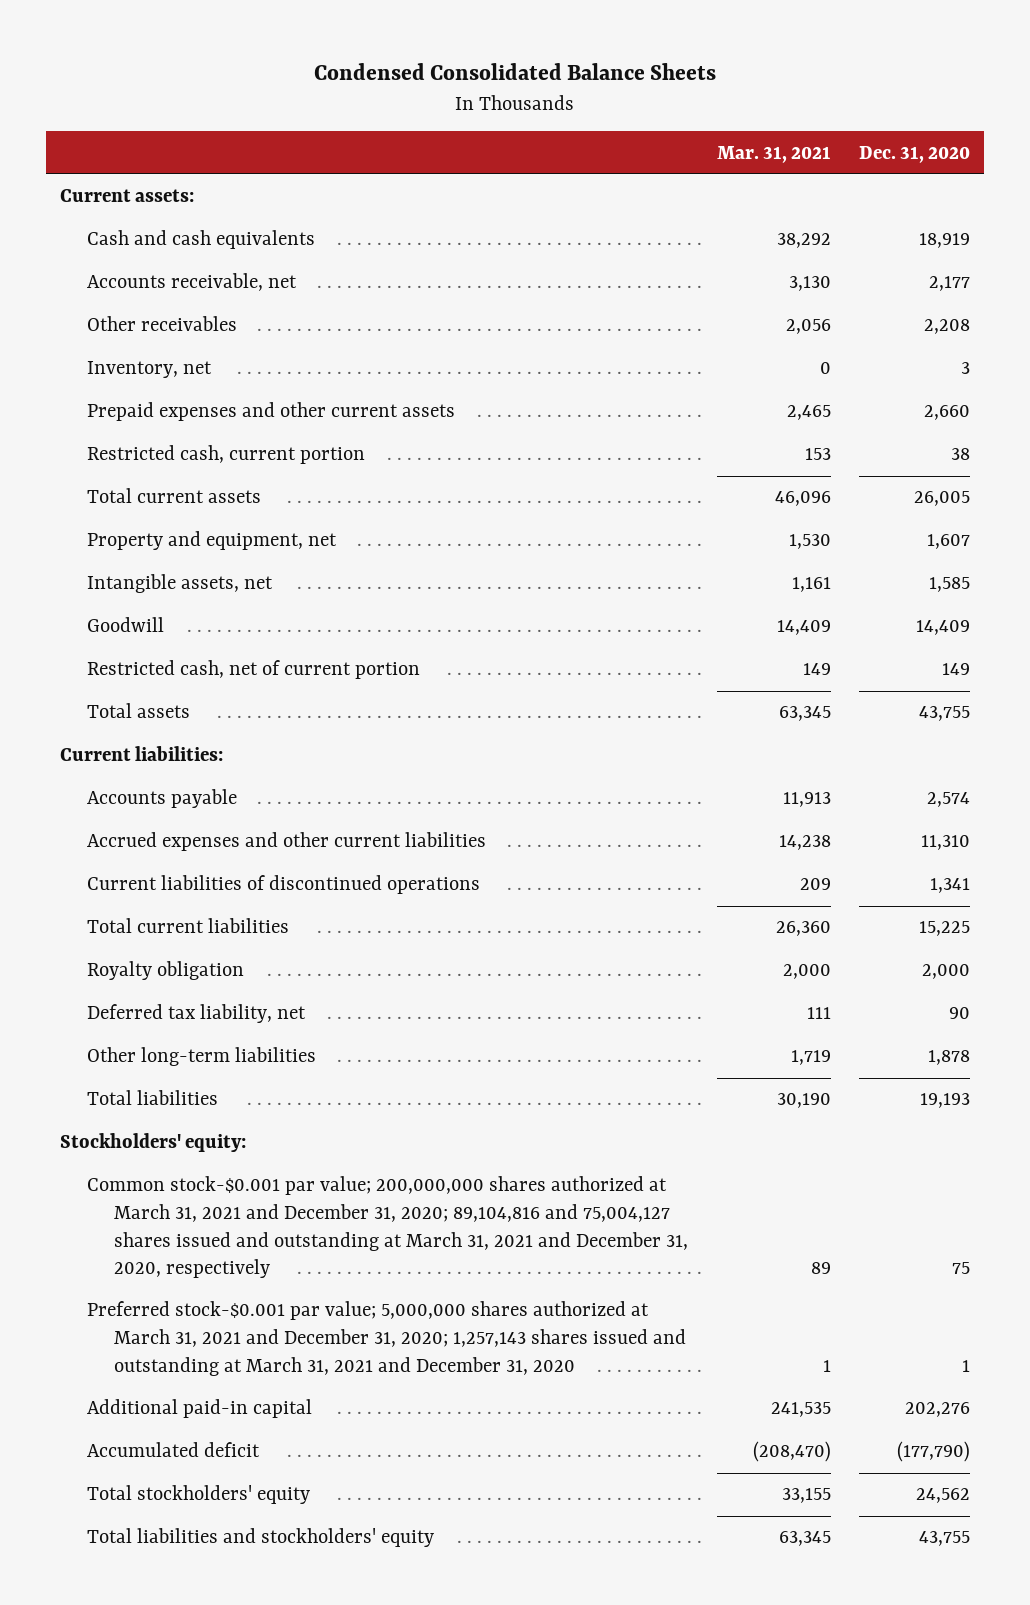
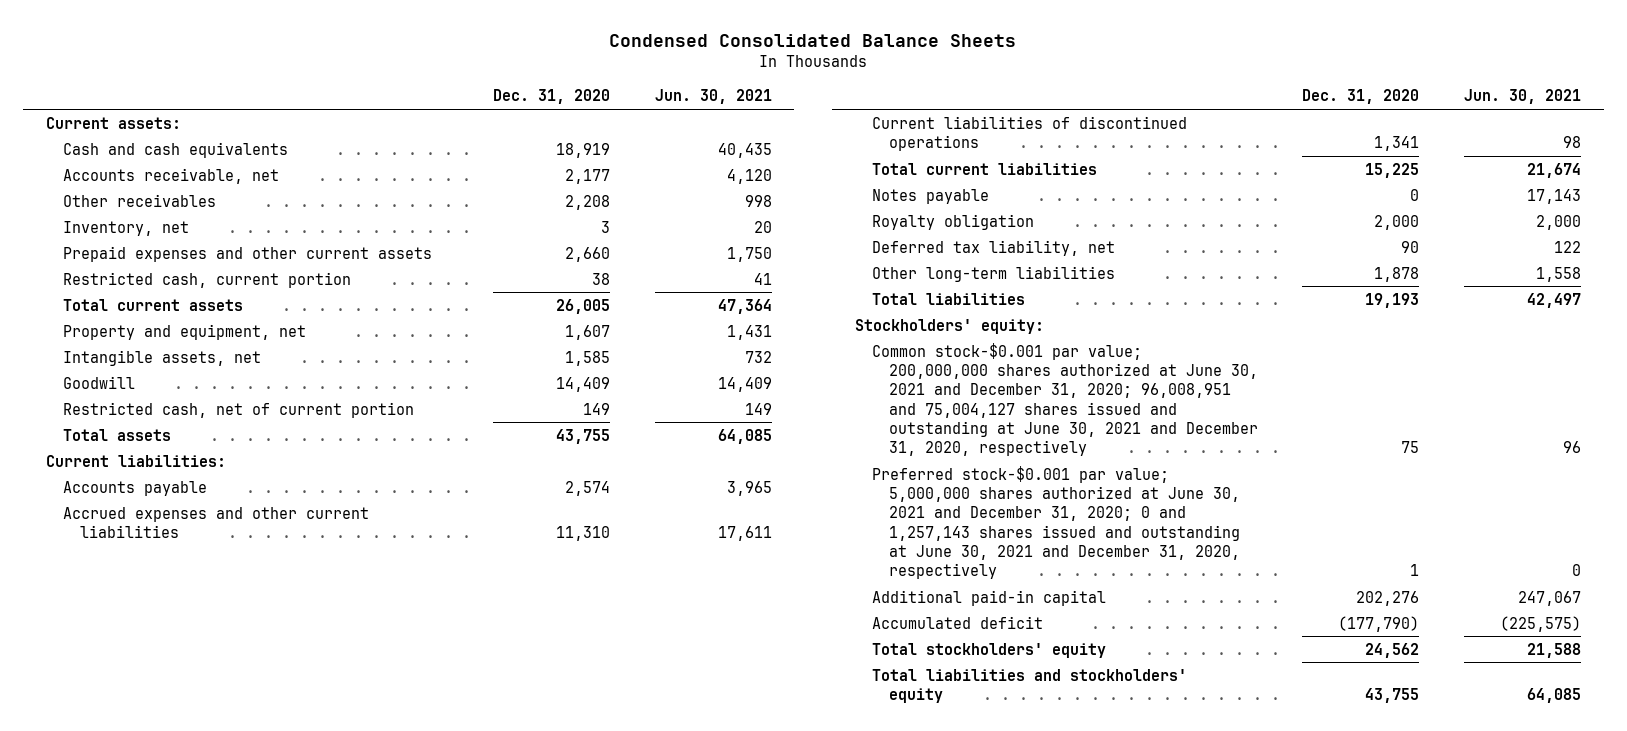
- | Mar. 31, 2021 | Dec. 31, 2020
+ | Dec. 31, 2020 | Jun. 30, 2021
+ Notes payable | 0 | 17,143
- Common stock-$0.001 par value; 200,000,000 shares authorized at March 31, 2021 and December 31, 2020; 89,104,816 and 75,004,127 shares issued and outstanding at March 31, 2021 and December 31, 2020, respectively | 89 | 75
- Preferred stock-$0.001 par value; 5,000,000 shares authorized at March 31, 2021 and December 31, 2020; 1,257,143 shares issued and outstanding at March 31, 2021 and December 31, 2020 | 1 | 1
+ Common stock-$0.001 par value; 200,000,000 shares authorized at June 30, 2021 and December 31, 2020; 96,008,951 and 75,004,127 shares issued and outstanding at June 30, 2021 and December 31, 2020, respectively | 75 | 96
+ Preferred stock-$0.001 par value; 5,000,000 shares authorized at June 30, 2021 and December 31, 2020; 0 and 1,257,143 shares issued and outstanding at June 30, 2021 and December 31, 2020, respectively | 1 | 0

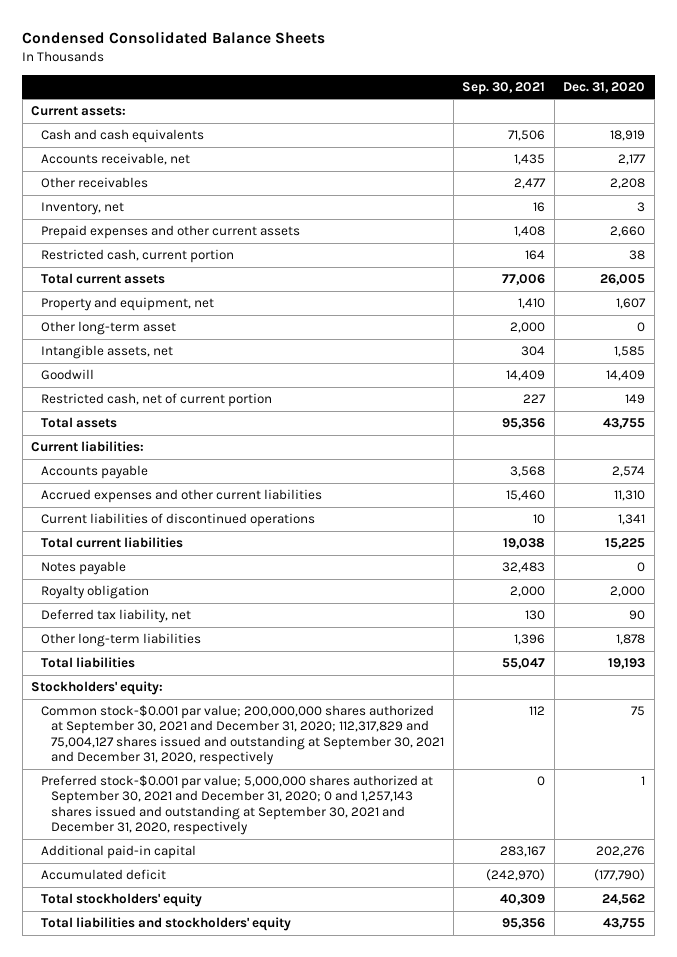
- | Dec. 31, 2020 | Jun. 30, 2021
+ | Sep. 30, 2021 | Dec. 31, 2020
+ Other long-term asset | 2,000 | 0
- Common stock-$0.001 par value; 200,000,000 shares authorized at June 30, 2021 and December 31, 2020; 96,008,951 and 75,004,127 shares issued and outstanding at June 30, 2021 and December 31, 2020, respectively | 75 | 96
- Preferred stock-$0.001 par value; 5,000,000 shares authorized at June 30, 2021 and December 31, 2020; 0 and 1,257,143 shares issued and outstanding at June 30, 2021 and December 31, 2020, respectively | 1 | 0
+ Common stock-$0.001 par value; 200,000,000 shares authorized at September 30, 2021 and December 31, 2020; 112,317,829 and 75,004,127 shares issued and outstanding at September 30, 2021 and December 31, 2020, respectively | 112 | 75
+ Preferred stock-$0.001 par value; 5,000,000 shares authorized at September 30, 2021 and December 31, 2020; 0 and 1,257,143 shares issued and outstanding at September 30, 2021 and December 31, 2020, respectively | 0 | 1

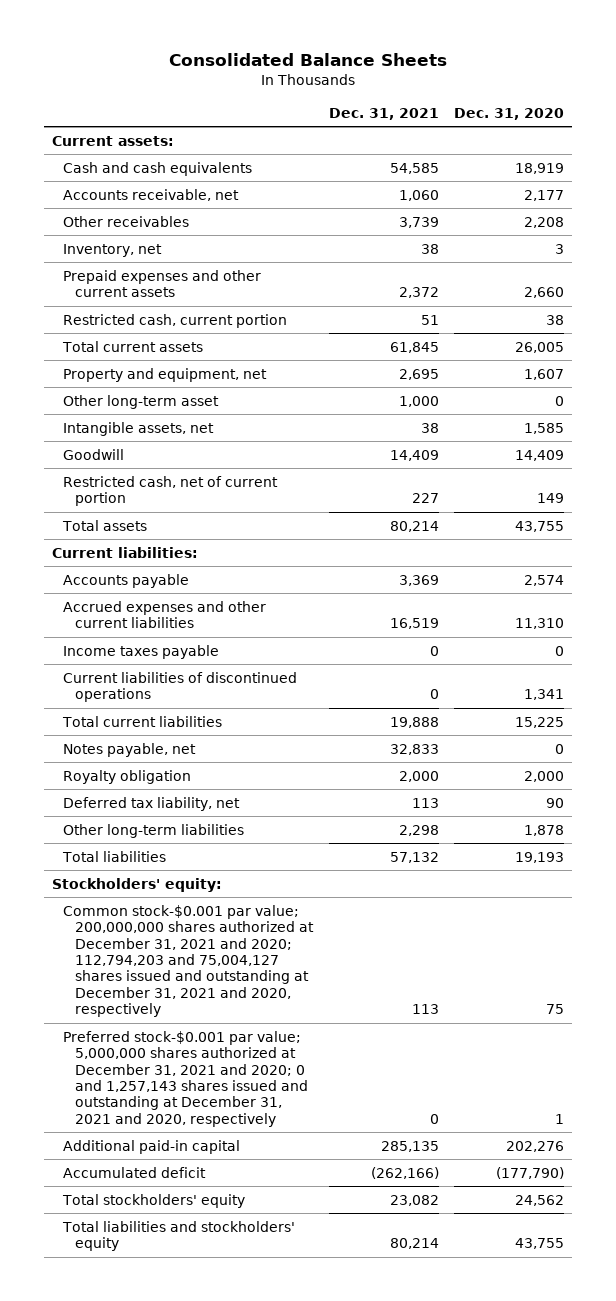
- Condensed Consolidated Balance Sheets
+ Consolidated Balance Sheets
- | Sep. 30, 2021 | Dec. 31, 2020
+ | Dec. 31, 2021 | Dec. 31, 2020
+ Income taxes payable | 0 | 0
- Notes payable | 32,483 | 0
+ Notes payable, net | 32,833 | 0
- Common stock-$0.001 par value; 200,000,000 shares authorized at September 30, 2021 and December 31, 2020; 112,317,829 and 75,004,127 shares issued and outstanding at September 30, 2021 and December 31, 2020, respectively | 112 | 75
- Preferred stock-$0.001 par value; 5,000,000 shares authorized at September 30, 2021 and December 31, 2020; 0 and 1,257,143 shares issued and outstanding at September 30, 2021 and December 31, 2020, respectively | 0 | 1
+ Common stock-$0.001 par value; 200,000,000 shares authorized at December 31, 2021 and 2020; 112,794,203 and 75,004,127 shares issued and outstanding at December 31, 2021 and 2020, respectively | 113 | 75
+ Preferred stock-$0.001 par value; 5,000,000 shares authorized at December 31, 2021 and 2020; 0 and 1,257,143 shares issued and outstanding at December 31, 2021 and 2020, respectively | 0 | 1

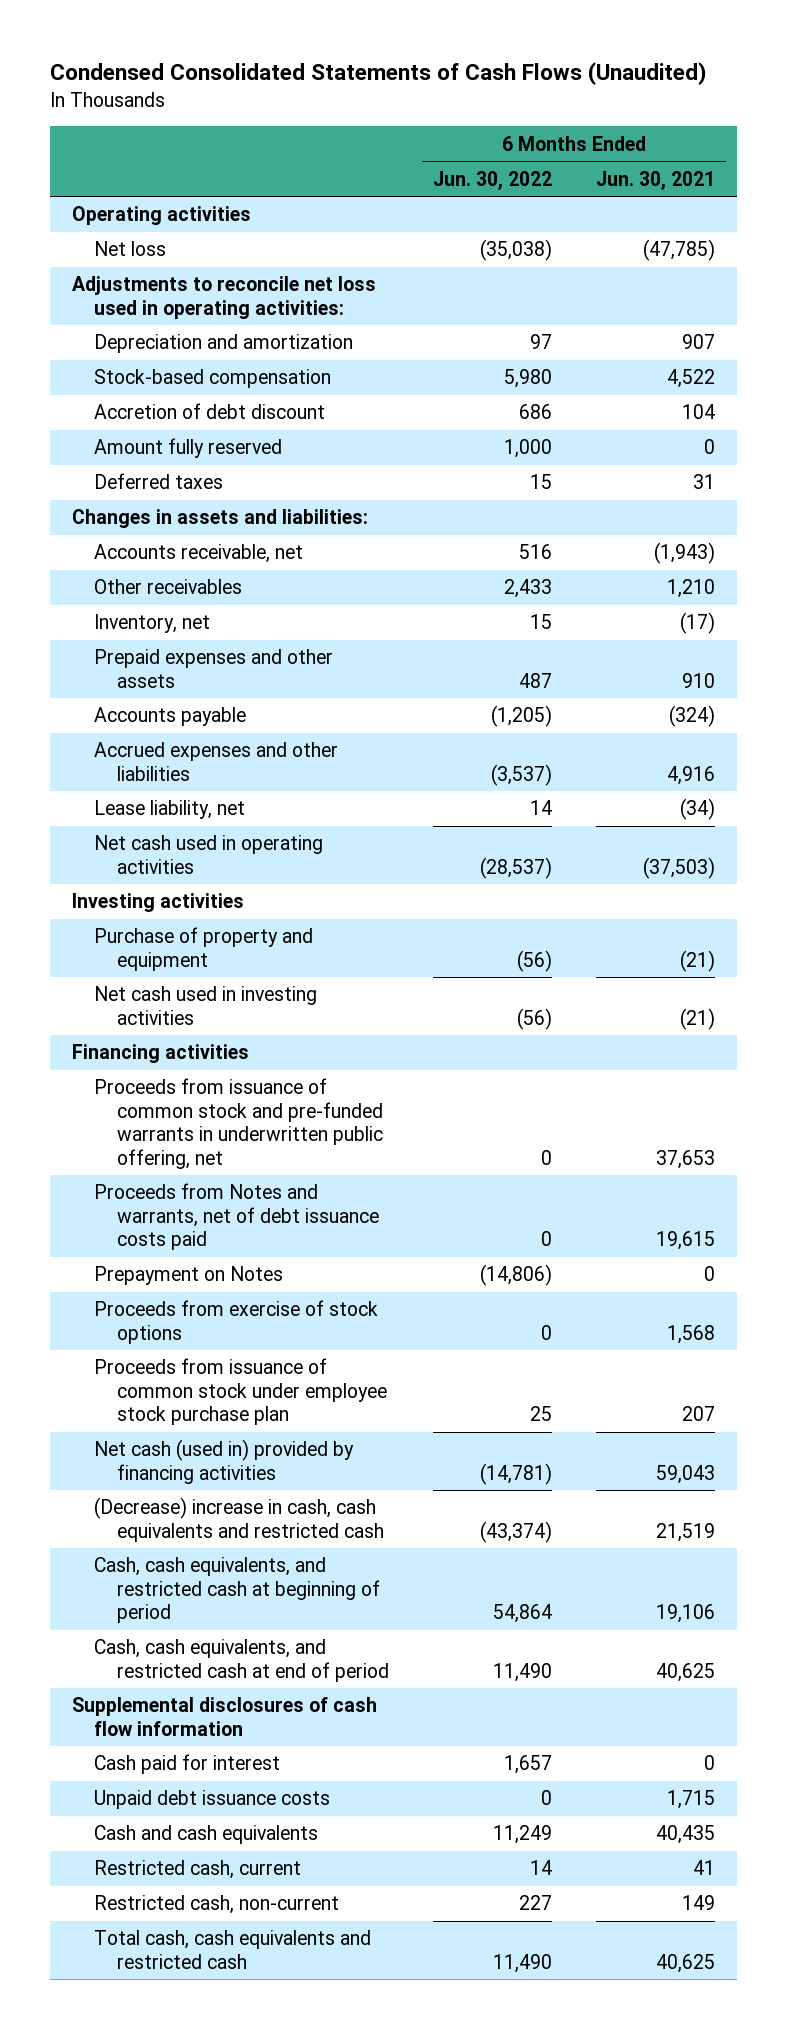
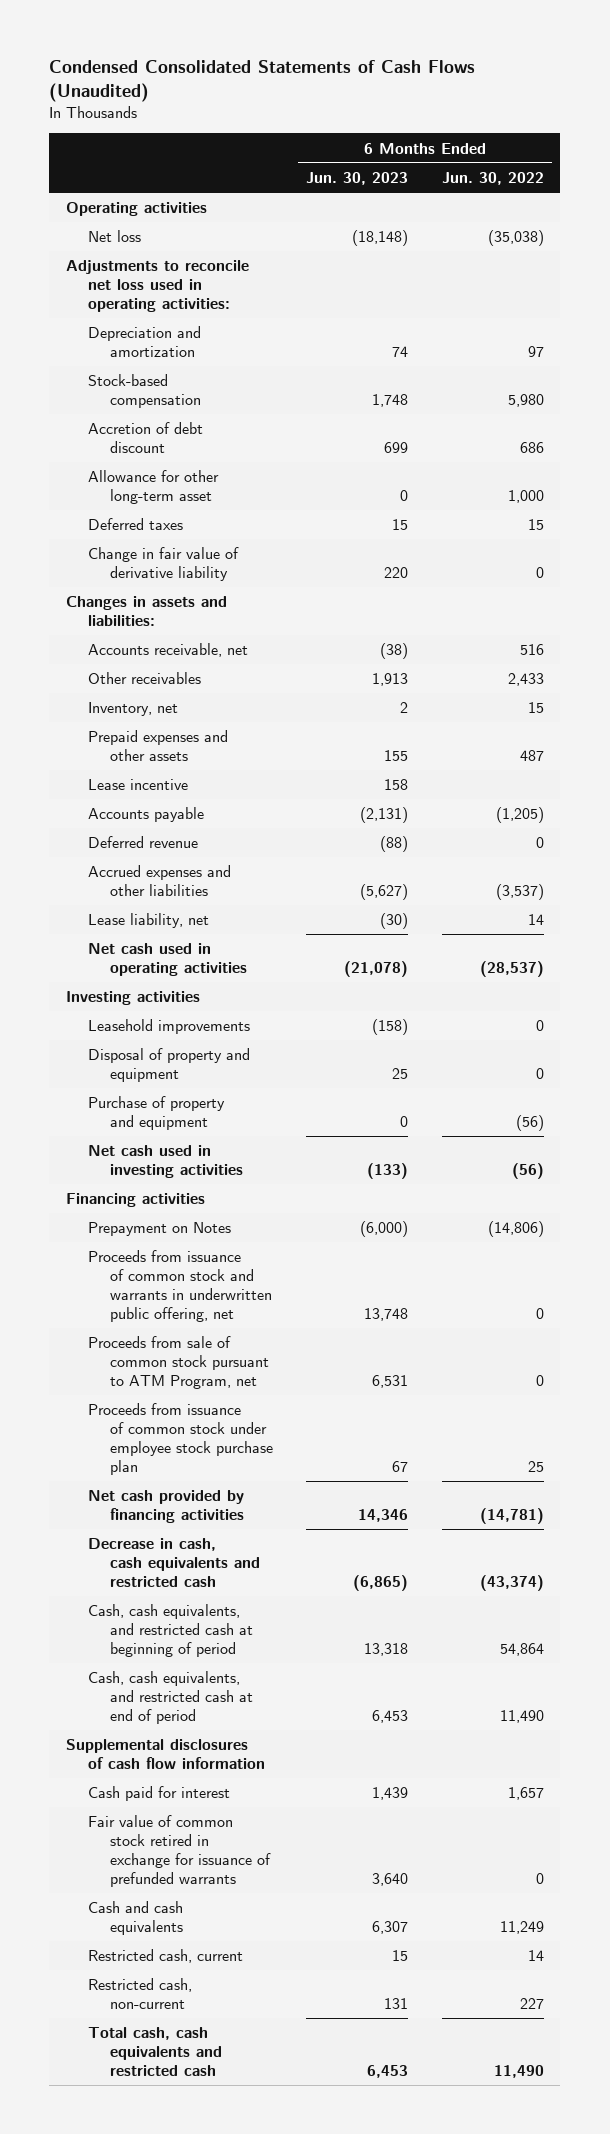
- | 6 Months Ended Jun. 30, 2022 | 6 Months Ended Jun. 30, 2021
+ | 6 Months Ended Jun. 30, 2023 | 6 Months Ended Jun. 30, 2022
- Amount fully reserved | 1,000 | 0
+ Allowance for other long-term asset | 0 | 1,000
+ Change in fair value of derivative liability | 220 | 0
+ Lease incentive | 158 |
+ Deferred revenue | (88) | 0
+ Leasehold improvements | (158) | 0
+ Disposal of property and equipment | 25 | 0
- Proceeds from issuance of common stock and pre-funded warrants in underwritten public offering, net | 0 | 37,653
- Proceeds from Notes and warrants, net of debt issuance costs paid | 0 | 19,615
- Proceeds from exercise of stock options | 0 | 1,568
+ Proceeds from issuance of common stock and warrants in underwritten public offering, net | 13,748 | 0
+ Proceeds from sale of common stock pursuant to ATM Program, net | 6,531 | 0
- Net cash (used in) provided by financing activities | (14,781) | 59,043
- (Decrease) increase in cash, cash equivalents and restricted cash | (43,374) | 21,519
+ Net cash provided by financing activities | 14,346 | (14,781)
+ Decrease in cash, cash equivalents and restricted cash | (6,865) | (43,374)
- Unpaid debt issuance costs | 0 | 1,715
+ Fair value of common stock retired in exchange for issuance of prefunded warrants | 3,640 | 0

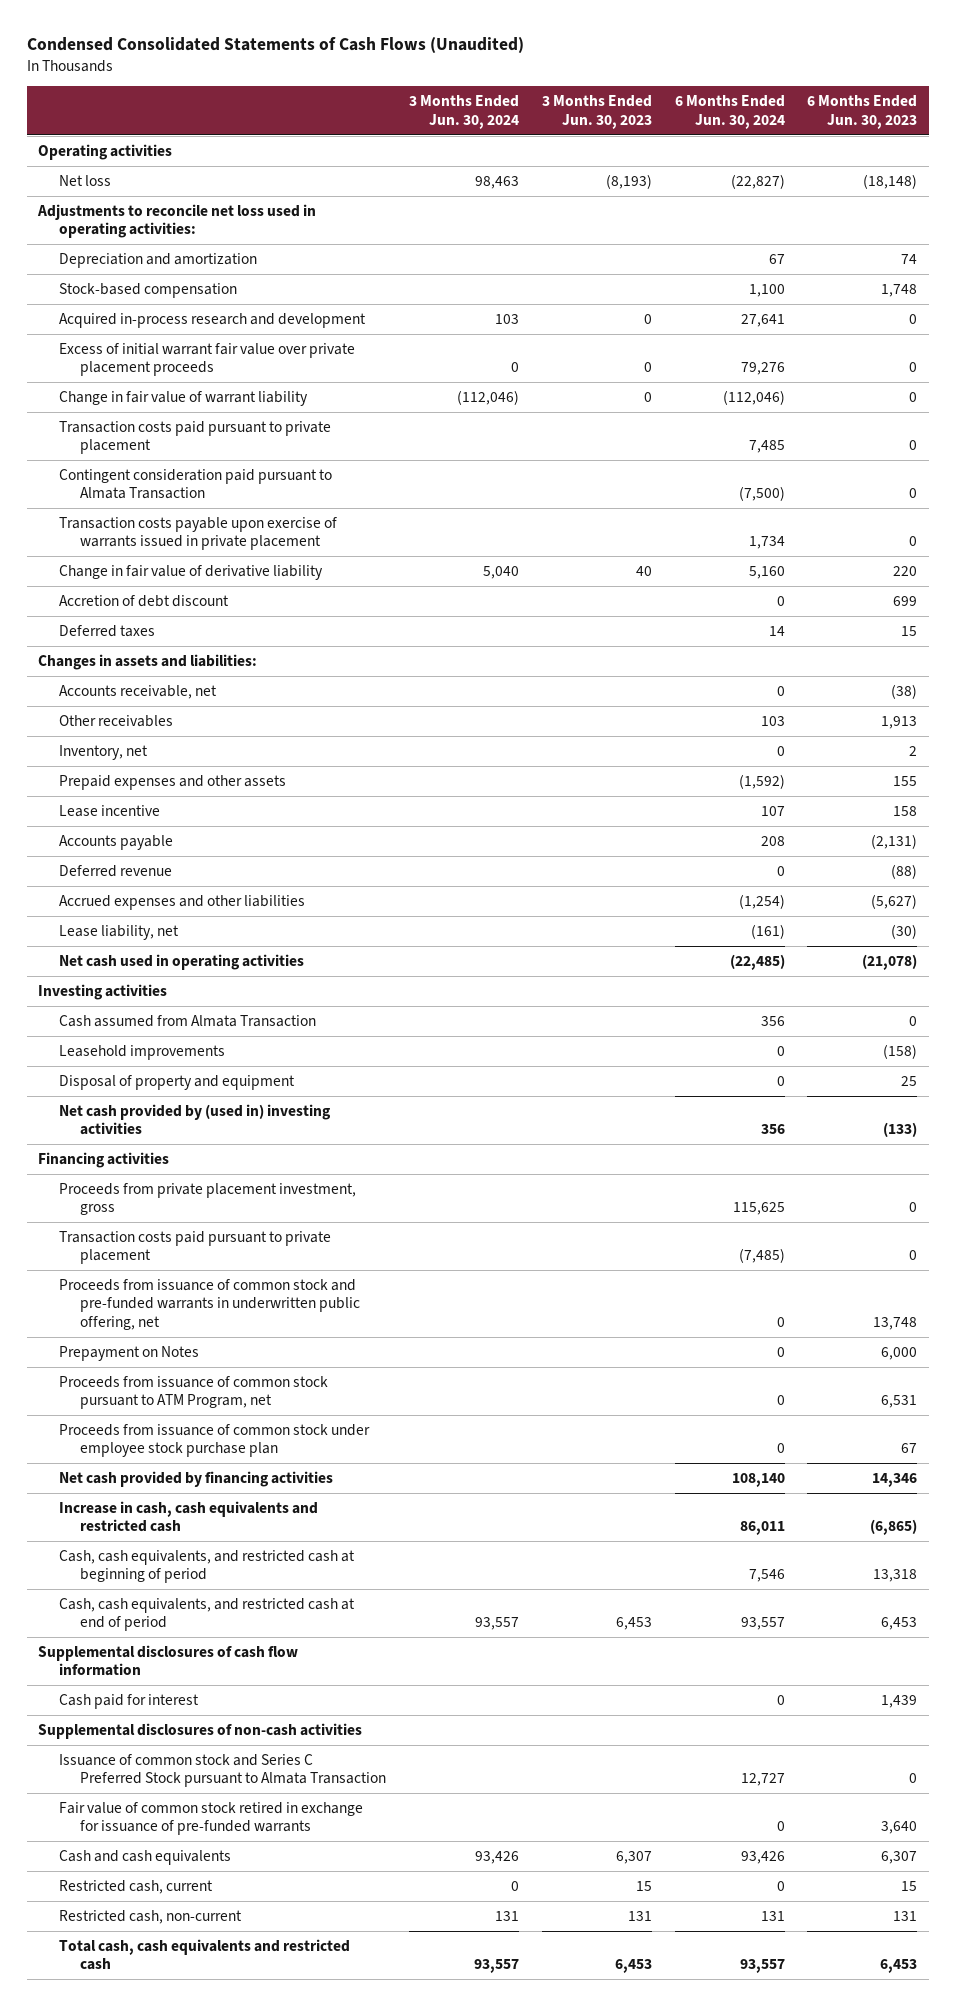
- | 6 Months Ended Jun. 30, 2023 | 6 Months Ended Jun. 30, 2022
+ | 3 Months Ended Jun. 30, 2024 | 3 Months Ended Jun. 30, 2023 | 6 Months Ended Jun. 30, 2024 | 6 Months Ended Jun. 30, 2023
+ Acquired in-process research and development | 103 | 0 | 27,641 | 0
+ Excess of initial warrant fair value over private placement proceeds | 0 | 0 | 79,276 | 0
+ Change in fair value of warrant liability | (112,046) | 0 | (112,046) | 0
+ Transaction costs paid pursuant to private placement | | | 7,485 | 0
+ Contingent consideration paid pursuant to Almata Transaction | | | (7,500) | 0
+ Transaction costs payable upon exercise of warrants issued in private placement | | | 1,734 | 0
moved up: Change in fair value of derivative liability | 5,040 | 40 | 5,160 | 220
- Allowance for other long-term asset | 0 | 1,000
+ Cash assumed from Almata Transaction | | | 356 | 0
- Purchase of property and equipment | 0 | (56)
- Net cash used in investing activities | (133) | (56)
+ Net cash provided by (used in) investing activities | | | 356 | (133)
- Prepayment on Notes | (6,000) | (14,806)
- Proceeds from issuance of common stock and warrants in underwritten public offering, net | 13,748 | 0
- Proceeds from sale of common stock pursuant to ATM Program, net | 6,531 | 0
+ Proceeds from private placement investment, gross | | | 115,625 | 0
+ Transaction costs paid pursuant to private placement | | | (7,485) | 0
+ Proceeds from issuance of common stock and pre-funded warrants in underwritten public offering, net | | | 0 | 13,748
+ Prepayment on Notes | | | 0 | 6,000
+ Proceeds from issuance of common stock pursuant to ATM Program, net | | | 0 | 6,531
- Decrease in cash, cash equivalents and restricted cash | (6,865) | (43,374)
+ Increase in cash, cash equivalents and restricted cash | | | 86,011 | (6,865)
- Fair value of common stock retired in exchange for issuance of prefunded warrants | 3,640 | 0
+ Supplemental disclosures of non-cash activities
+ Issuance of common stock and Series C Preferred Stock pursuant to Almata Transaction | | | 12,727 | 0
+ Fair value of common stock retired in exchange for issuance of pre-funded warrants | | | 0 | 3,640

